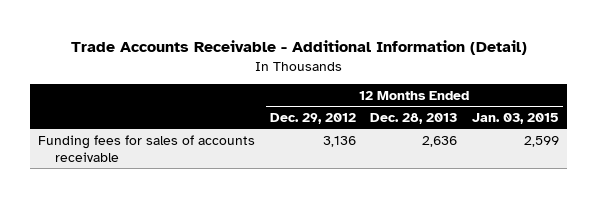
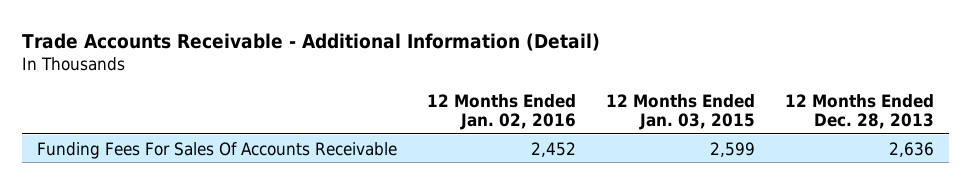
- | 12 Months Ended Dec. 29, 2012 | 12 Months Ended Dec. 28, 2013 | 12 Months Ended Jan. 03, 2015
+ | 12 Months Ended Jan. 02, 2016 | 12 Months Ended Jan. 03, 2015 | 12 Months Ended Dec. 28, 2013
- Funding fees for sales of accounts receivable | 3,136 | 2,636 | 2,599
+ Funding Fees For Sales Of Accounts Receivable | 2,452 | 2,599 | 2,636

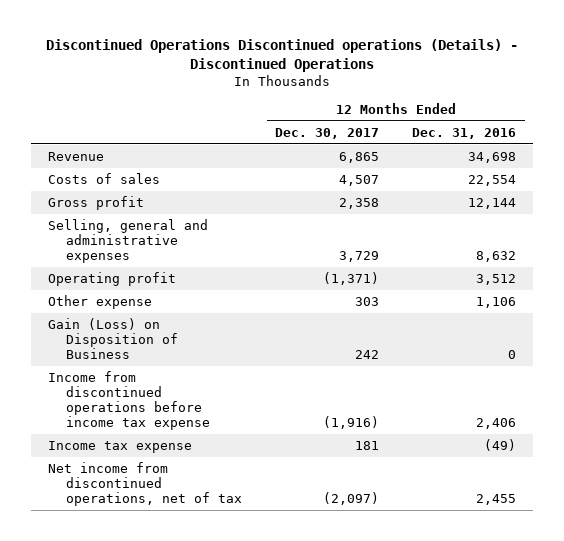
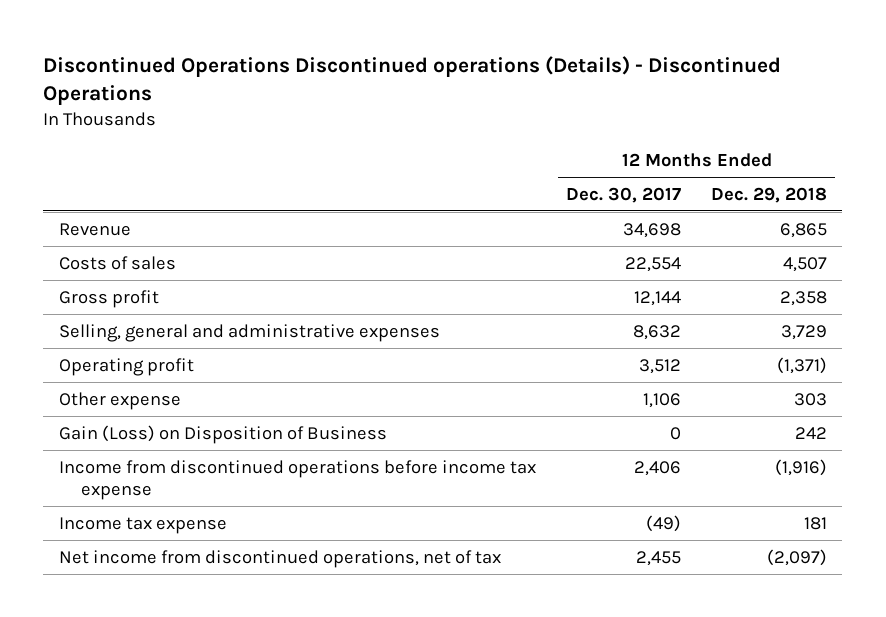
- | 12 Months Ended Dec. 30, 2017 | 12 Months Ended Dec. 31, 2016
+ | 12 Months Ended Dec. 30, 2017 | 12 Months Ended Dec. 29, 2018
- Revenue | 6,865 | 34,698
- Costs of sales | 4,507 | 22,554
- Gross profit | 2,358 | 12,144
- Selling, general and administrative expenses | 3,729 | 8,632
- Operating profit | (1,371) | 3,512
- Other expense | 303 | 1,106
- Gain (Loss) on Disposition of Business | 242 | 0
- Income from discontinued operations before income tax expense | (1,916) | 2,406
- Income tax expense | 181 | (49)
- Net income from discontinued operations, net of tax | (2,097) | 2,455
+ Revenue | 34,698 | 6,865
+ Costs of sales | 22,554 | 4,507
+ Gross profit | 12,144 | 2,358
+ Selling, general and administrative expenses | 8,632 | 3,729
+ Operating profit | 3,512 | (1,371)
+ Other expense | 1,106 | 303
+ Gain (Loss) on Disposition of Business | 0 | 242
+ Income from discontinued operations before income tax expense | 2,406 | (1,916)
+ Income tax expense | (49) | 181
+ Net income from discontinued operations, net of tax | 2,455 | (2,097)

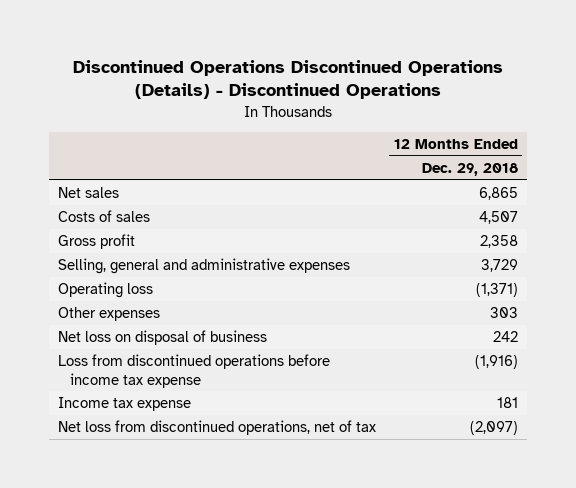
- Discontinued Operations Discontinued operations (Details) - Discontinued Operations
+ Discontinued Operations Discontinued Operations (Details) - Discontinued Operations
- | 12 Months Ended Dec. 30, 2017 | 12 Months Ended Dec. 29, 2018
+ | 12 Months Ended Dec. 29, 2018
- Revenue | 34,698 | 6,865
+ Net sales | 6,865
- Operating profit | 3,512 | (1,371)
- Other expense | 1,106 | 303
- Gain (Loss) on Disposition of Business | 0 | 242
- Income from discontinued operations before income tax expense | 2,406 | (1,916)
+ Operating loss | (1,371)
+ Other expenses | 303
+ Net loss on disposal of business | 242
+ Loss from discontinued operations before income tax expense | (1,916)
- Net income from discontinued operations, net of tax | 2,455 | (2,097)
+ Net loss from discontinued operations, net of tax | (2,097)

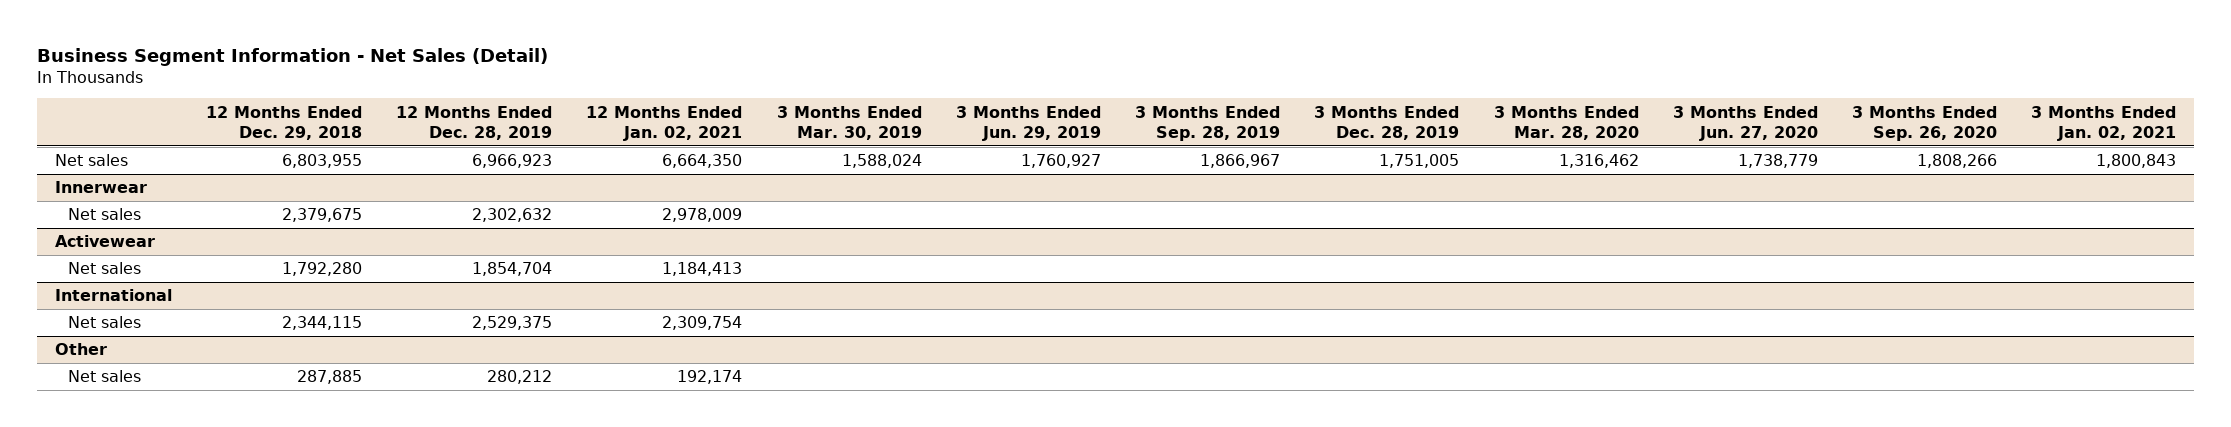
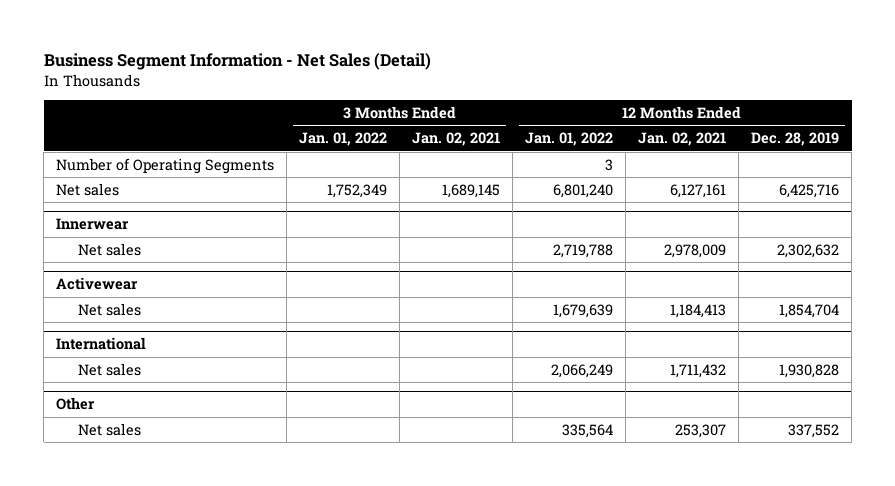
- | 12 Months Ended Dec. 29, 2018 | 12 Months Ended Dec. 28, 2019 | 12 Months Ended Jan. 02, 2021 | 3 Months Ended Mar. 30, 2019 | 3 Months Ended Jun. 29, 2019 | 3 Months Ended Sep. 28, 2019 | 3 Months Ended Dec. 28, 2019 | 3 Months Ended Mar. 28, 2020 | 3 Months Ended Jun. 27, 2020 | 3 Months Ended Sep. 26, 2020 | 3 Months Ended Jan. 02, 2021
+ | 3 Months Ended Jan. 01, 2022 | 3 Months Ended Jan. 02, 2021 | 12 Months Ended Jan. 01, 2022 | 12 Months Ended Jan. 02, 2021 | 12 Months Ended Dec. 28, 2019
- Net sales | 6,803,955 | 6,966,923 | 6,664,350 | 1,588,024 | 1,760,927 | 1,866,967 | 1,751,005 | 1,316,462 | 1,738,779 | 1,808,266 | 1,800,843
+ Number of Operating Segments | | | 3 | |
+ Net sales | 1,752,349 | 1,689,145 | 6,801,240 | 6,127,161 | 6,425,716
@ International
- Net sales | 2,344,115 | 2,529,375 | 2,309,754 | | | | | | | |
+ Net sales | | | 2,066,249 | 1,711,432 | 1,930,828
@ Other
- Net sales | 287,885 | 280,212 | 192,174 | | | | | | | |
+ Net sales | | | 335,564 | 253,307 | 337,552

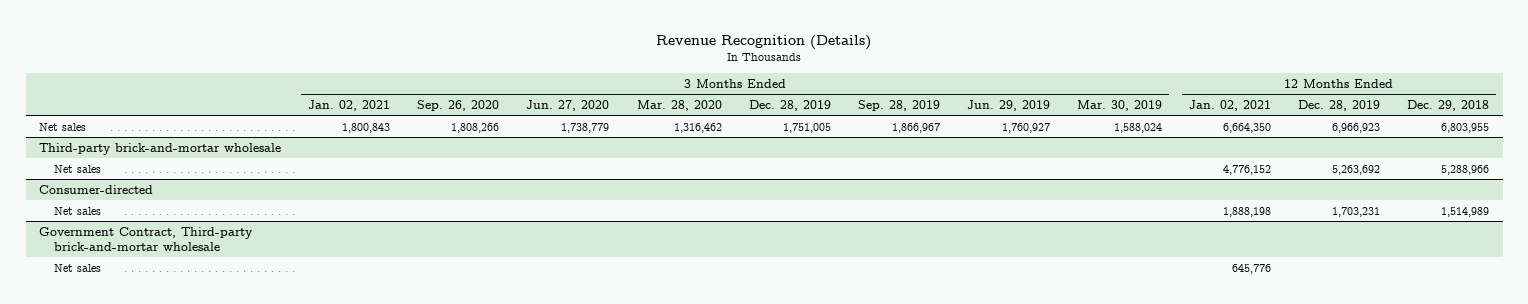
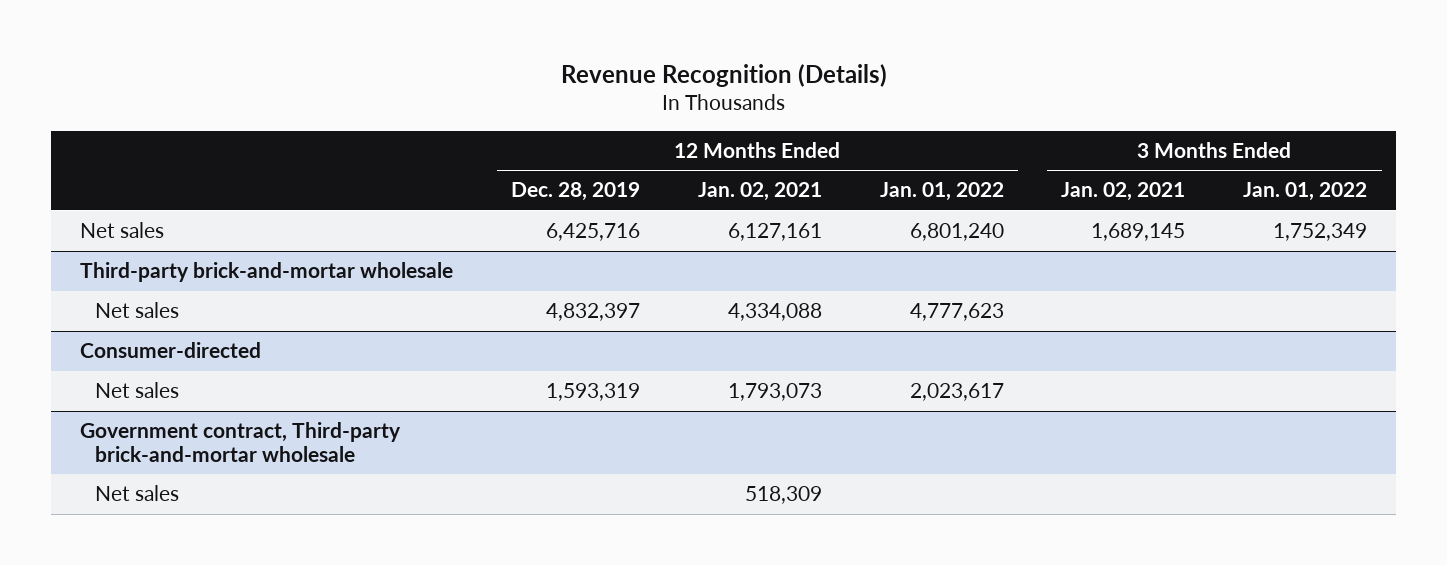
- | 3 Months Ended Jan. 02, 2021 | 3 Months Ended Sep. 26, 2020 | 3 Months Ended Jun. 27, 2020 | 3 Months Ended Mar. 28, 2020 | 3 Months Ended Dec. 28, 2019 | 3 Months Ended Sep. 28, 2019 | 3 Months Ended Jun. 29, 2019 | 3 Months Ended Mar. 30, 2019 | 12 Months Ended Jan. 02, 2021 | 12 Months Ended Dec. 28, 2019 | 12 Months Ended Dec. 29, 2018
+ | 12 Months Ended Dec. 28, 2019 | 12 Months Ended Jan. 02, 2021 | 12 Months Ended Jan. 01, 2022 | 3 Months Ended Jan. 02, 2021 | 3 Months Ended Jan. 01, 2022
- Net sales | 1,800,843 | 1,808,266 | 1,738,779 | 1,316,462 | 1,751,005 | 1,866,967 | 1,760,927 | 1,588,024 | 6,664,350 | 6,966,923 | 6,803,955
+ Net sales | 6,425,716 | 6,127,161 | 6,801,240 | 1,689,145 | 1,752,349
@ Third-party brick-and-mortar wholesale
- Net sales | | | | | | | | | 4,776,152 | 5,263,692 | 5,288,966
+ Net sales | 4,832,397 | 4,334,088 | 4,777,623 | |
@ Consumer-directed
- Net sales | | | | | | | | | 1,888,198 | 1,703,231 | 1,514,989
- Government Contract, Third-party brick-and-mortar wholesale
- Net sales | | | | | | | | | 645,776 | |
@ Consumer-directed
+ Net sales | 1,593,319 | 1,793,073 | 2,023,617 | |
+ Government contract, Third-party brick-and-mortar wholesale
+ Net sales | | 518,309 | | |

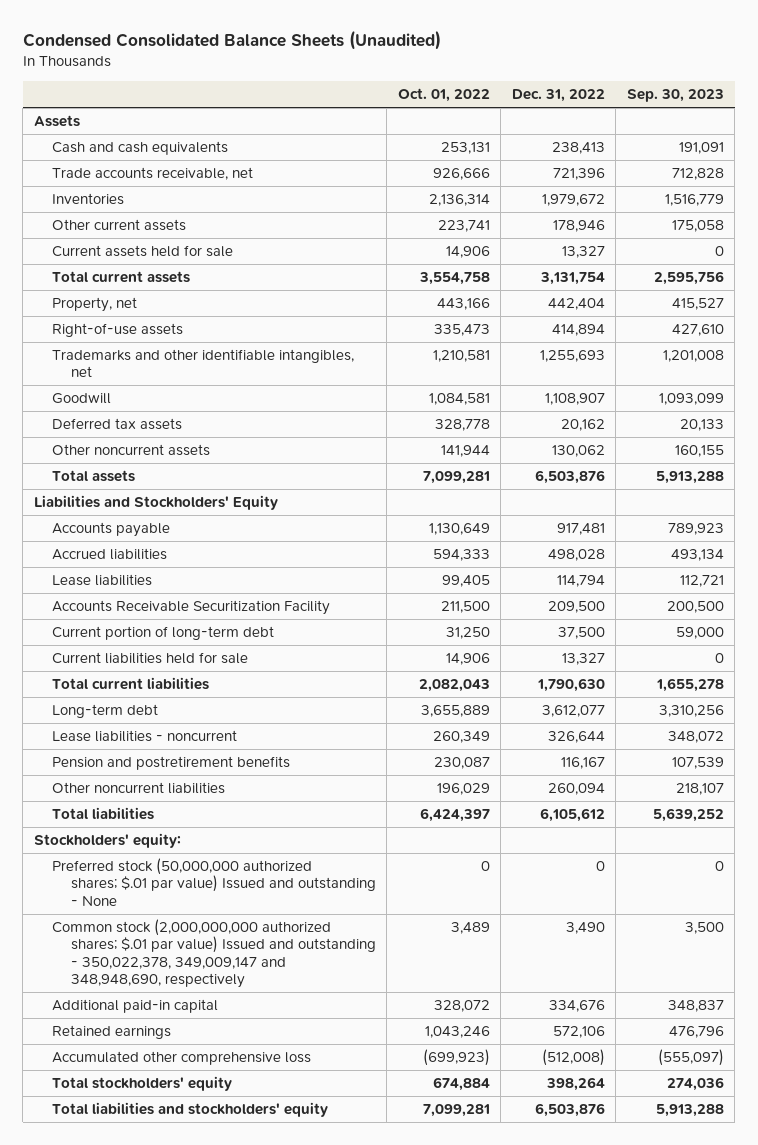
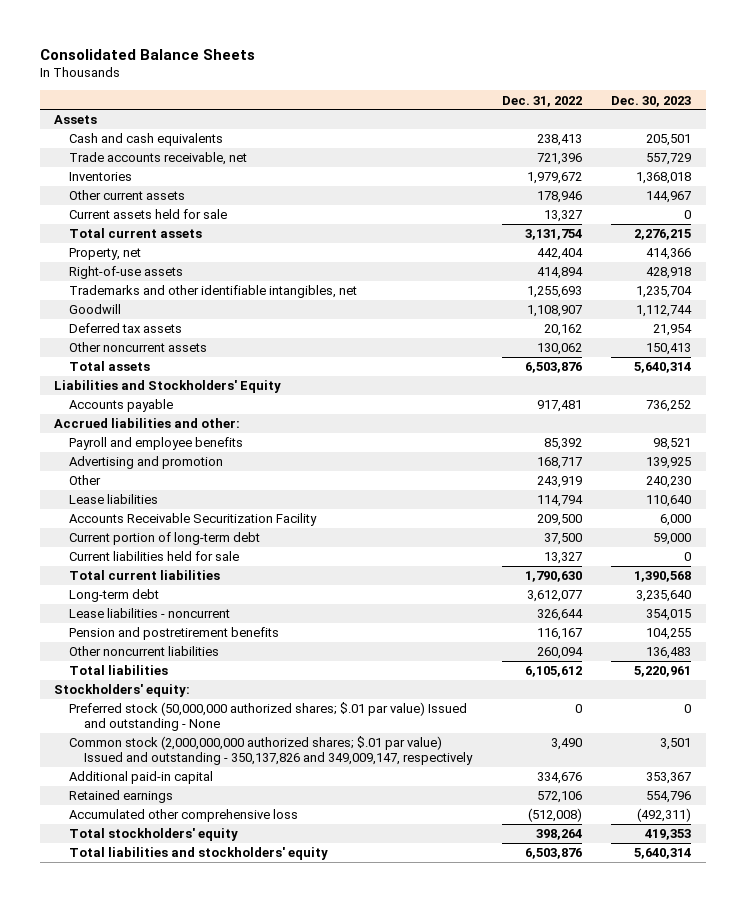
- Condensed Consolidated Balance Sheets (Unaudited)
+ Consolidated Balance Sheets
- | Oct. 01, 2022 | Dec. 31, 2022 | Sep. 30, 2023
+ | Dec. 31, 2022 | Dec. 30, 2023
- Accrued liabilities | 594,333 | 498,028 | 493,134
+ Accrued liabilities and other:
+ Payroll and employee benefits | 85,392 | 98,521
+ Advertising and promotion | 168,717 | 139,925
+ Other | 243,919 | 240,230
- Common stock (2,000,000,000 authorized shares; $.01 par value) Issued and outstanding - 350,022,378, 349,009,147 and 348,948,690, respectively | 3,489 | 3,490 | 3,500
+ Common stock (2,000,000,000 authorized shares; $.01 par value) Issued and outstanding - 350,137,826 and 349,009,147, respectively | 3,490 | 3,501

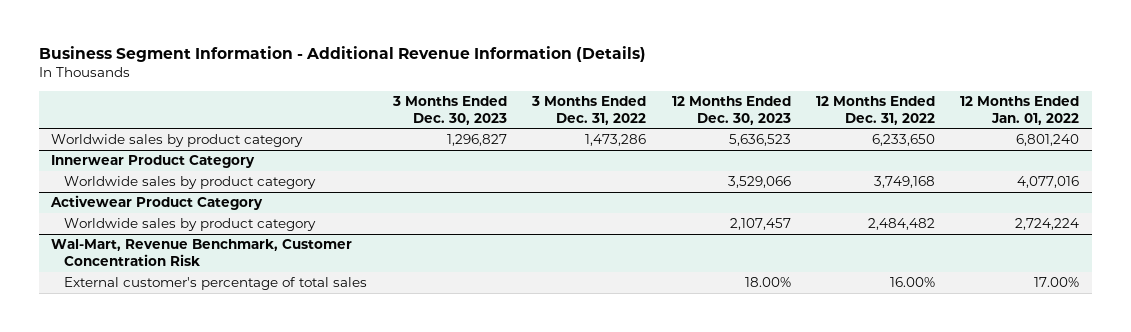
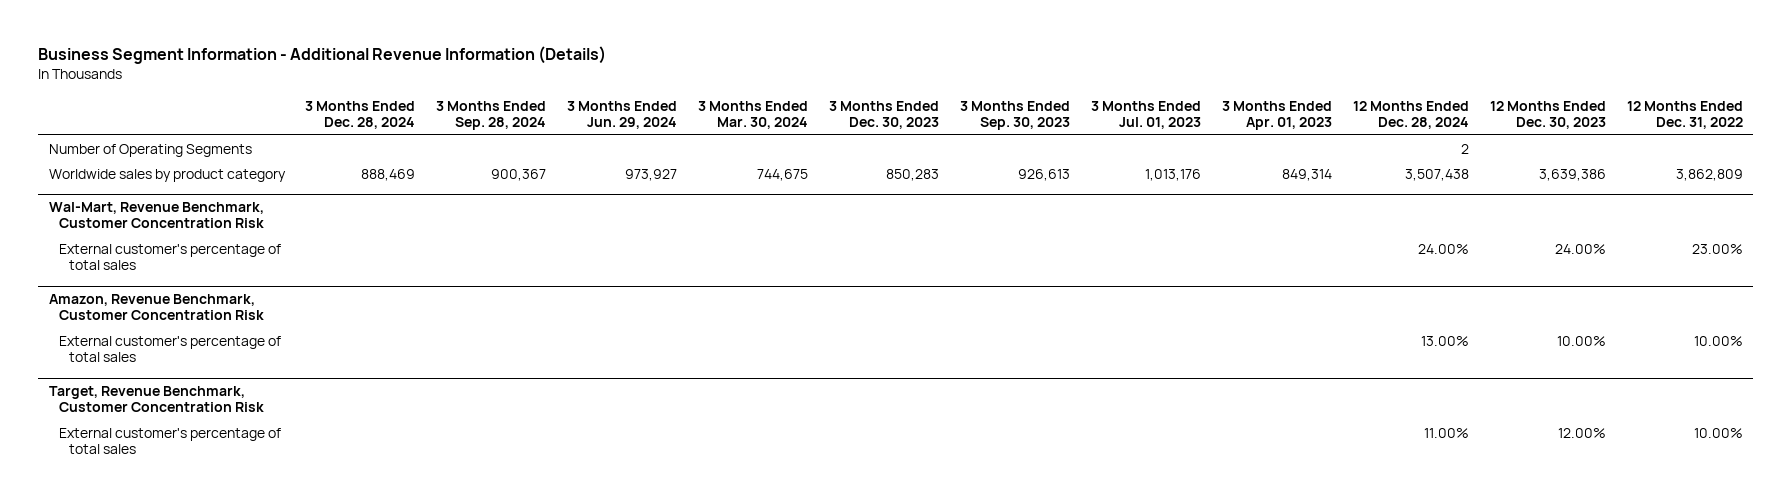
- | 3 Months Ended Dec. 30, 2023 | 3 Months Ended Dec. 31, 2022 | 12 Months Ended Dec. 30, 2023 | 12 Months Ended Dec. 31, 2022 | 12 Months Ended Jan. 01, 2022
+ | 3 Months Ended Dec. 28, 2024 | 3 Months Ended Sep. 28, 2024 | 3 Months Ended Jun. 29, 2024 | 3 Months Ended Mar. 30, 2024 | 3 Months Ended Dec. 30, 2023 | 3 Months Ended Sep. 30, 2023 | 3 Months Ended Jul. 01, 2023 | 3 Months Ended Apr. 01, 2023 | 12 Months Ended Dec. 28, 2024 | 12 Months Ended Dec. 30, 2023 | 12 Months Ended Dec. 31, 2022
- Worldwide sales by product category | 1,296,827 | 1,473,286 | 5,636,523 | 6,233,650 | 6,801,240
- Innerwear Product Category
- Worldwide sales by product category | | | 3,529,066 | 3,749,168 | 4,077,016
- Activewear Product Category
- Worldwide sales by product category | | | 2,107,457 | 2,484,482 | 2,724,224
+ Number of Operating Segments | | | | | | | | | 2 | |
+ Worldwide sales by product category | 888,469 | 900,367 | 973,927 | 744,675 | 850,283 | 926,613 | 1,013,176 | 849,314 | 3,507,438 | 3,639,386 | 3,862,809
@ Wal-Mart, Revenue Benchmark, Customer Concentration Risk
- External customer's percentage of total sales | | | 18.00% | 16.00% | 17.00%
+ External customer's percentage of total sales | | | | | | | | | 24.00% | 24.00% | 23.00%
+ Amazon, Revenue Benchmark, Customer Concentration Risk
+ External customer's percentage of total sales | | | | | | | | | 13.00% | 10.00% | 10.00%
+ Target, Revenue Benchmark, Customer Concentration Risk
+ External customer's percentage of total sales | | | | | | | | | 11.00% | 12.00% | 10.00%

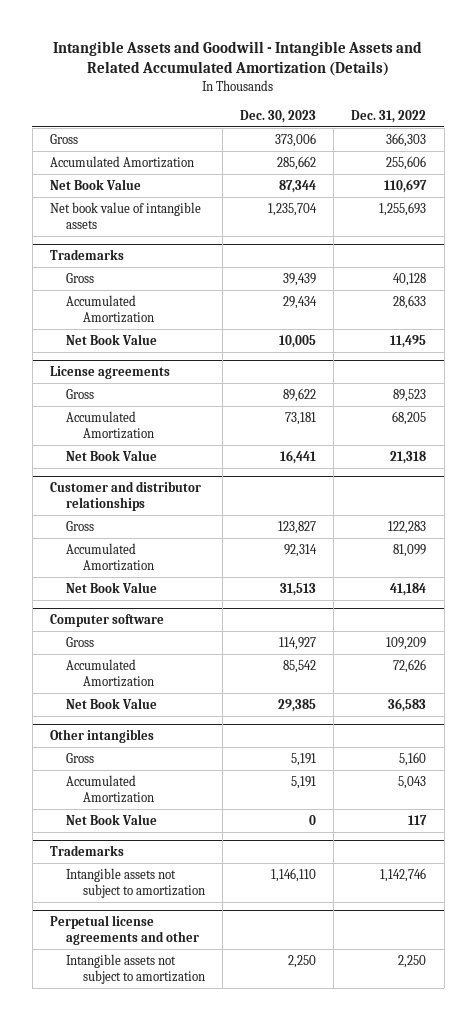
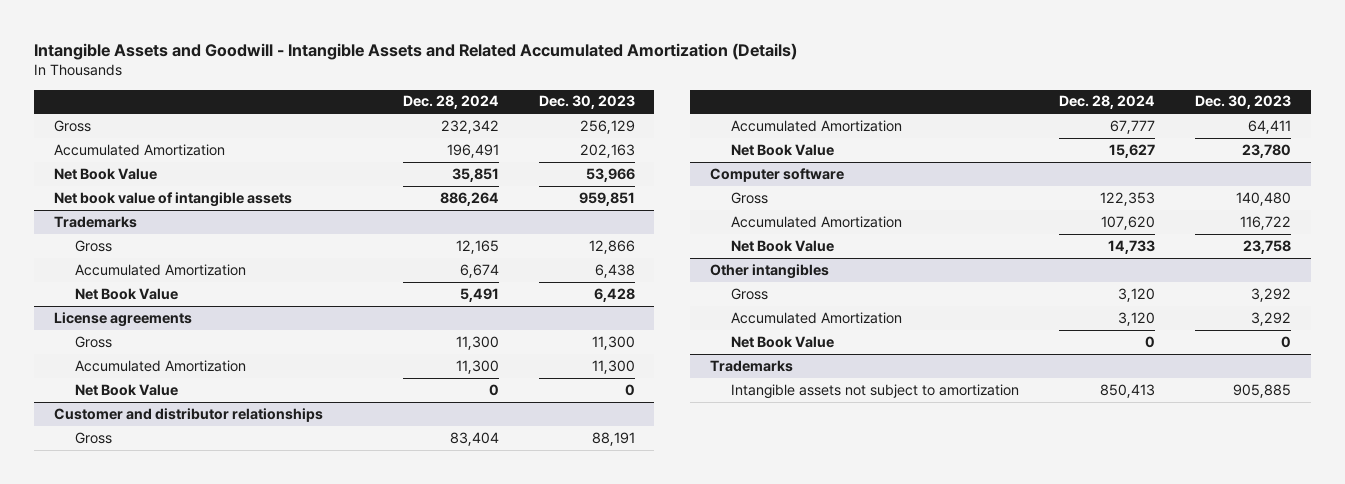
- | Dec. 30, 2023 | Dec. 31, 2022
+ | Dec. 28, 2024 | Dec. 30, 2023
- Gross | 373,006 | 366,303
- Accumulated Amortization | 285,662 | 255,606
- Net Book Value | 87,344 | 110,697
- Net book value of intangible assets | 1,235,704 | 1,255,693
+ Gross | 232,342 | 256,129
+ Accumulated Amortization | 196,491 | 202,163
+ Net Book Value | 35,851 | 53,966
+ Net book value of intangible assets | 886,264 | 959,851
@ Trademarks
- Gross | 39,439 | 40,128
- Accumulated Amortization | 29,434 | 28,633
- Net Book Value | 10,005 | 11,495
+ Gross | 12,165 | 12,866
+ Accumulated Amortization | 6,674 | 6,438
+ Net Book Value | 5,491 | 6,428
@ License agreements
- Gross | 89,622 | 89,523
- Accumulated Amortization | 73,181 | 68,205
- Net Book Value | 16,441 | 21,318
+ Gross | 11,300 | 11,300
+ Accumulated Amortization | 11,300 | 11,300
+ Net Book Value | 0 | 0
@ Customer and distributor relationships
- Gross | 123,827 | 122,283
- Accumulated Amortization | 92,314 | 81,099
- Net Book Value | 31,513 | 41,184
+ Gross | 83,404 | 88,191
+ Accumulated Amortization | 67,777 | 64,411
+ Net Book Value | 15,627 | 23,780
@ Computer software
- Gross | 114,927 | 109,209
- Accumulated Amortization | 85,542 | 72,626
- Net Book Value | 29,385 | 36,583
+ Gross | 122,353 | 140,480
+ Accumulated Amortization | 107,620 | 116,722
+ Net Book Value | 14,733 | 23,758
@ Other intangibles
- Gross | 5,191 | 5,160
- Accumulated Amortization | 5,191 | 5,043
+ Gross | 3,120 | 3,292
+ Accumulated Amortization | 3,120 | 3,292
@ Trademarks
- Intangible assets not subject to amortization | 1,146,110 | 1,142,746
- Perpetual license agreements and other
- Intangible assets not subject to amortization | 2,250 | 2,250
@ Trademarks
+ Intangible assets not subject to amortization | 850,413 | 905,885

